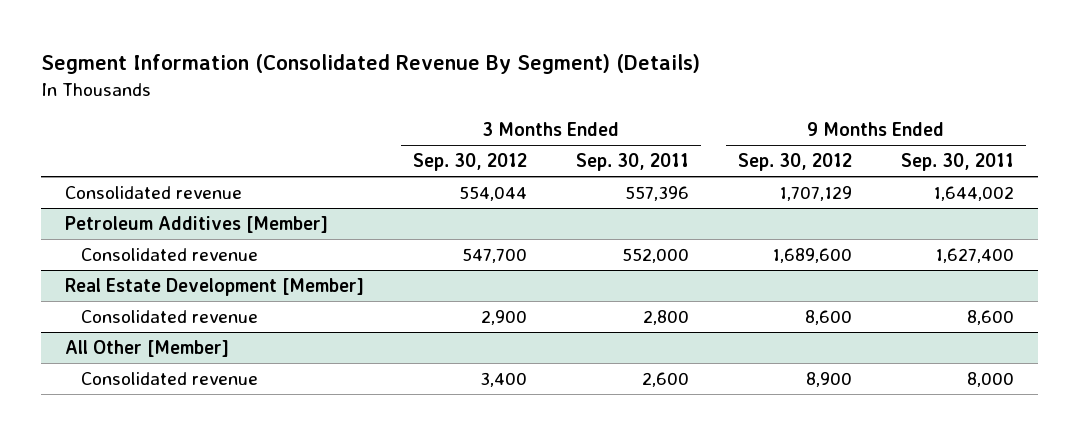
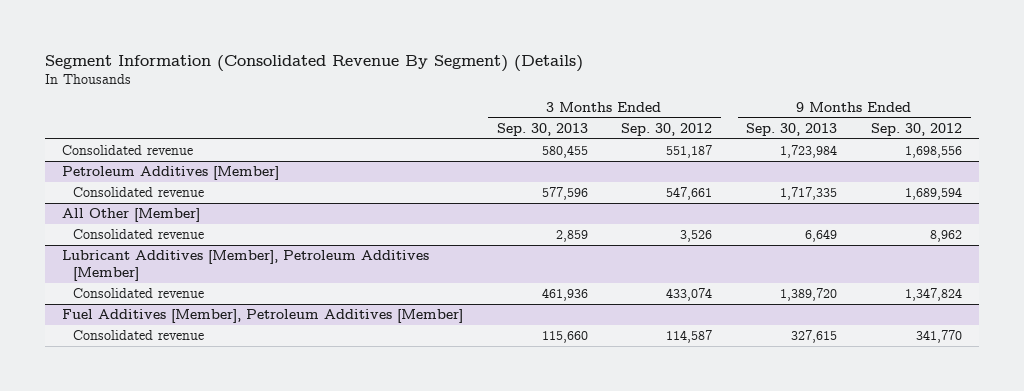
- | 3 Months Ended Sep. 30, 2012 | 3 Months Ended Sep. 30, 2011 | 9 Months Ended Sep. 30, 2012 | 9 Months Ended Sep. 30, 2011
+ | 3 Months Ended Sep. 30, 2013 | 3 Months Ended Sep. 30, 2012 | 9 Months Ended Sep. 30, 2013 | 9 Months Ended Sep. 30, 2012
- Consolidated revenue | 554,044 | 557,396 | 1,707,129 | 1,644,002
+ Consolidated revenue | 580,455 | 551,187 | 1,723,984 | 1,698,556
@ Petroleum Additives [Member]
- Consolidated revenue | 547,700 | 552,000 | 1,689,600 | 1,627,400
- Real Estate Development [Member]
- Consolidated revenue | 2,900 | 2,800 | 8,600 | 8,600
@ Petroleum Additives [Member]
+ Consolidated revenue | 577,596 | 547,661 | 1,717,335 | 1,689,594
@ All Other [Member]
- Consolidated revenue | 3,400 | 2,600 | 8,900 | 8,000
+ Consolidated revenue | 2,859 | 3,526 | 6,649 | 8,962
+ Lubricant Additives [Member], Petroleum Additives [Member]
+ Consolidated revenue | 461,936 | 433,074 | 1,389,720 | 1,347,824
+ Fuel Additives [Member], Petroleum Additives [Member]
+ Consolidated revenue | 115,660 | 114,587 | 327,615 | 341,770

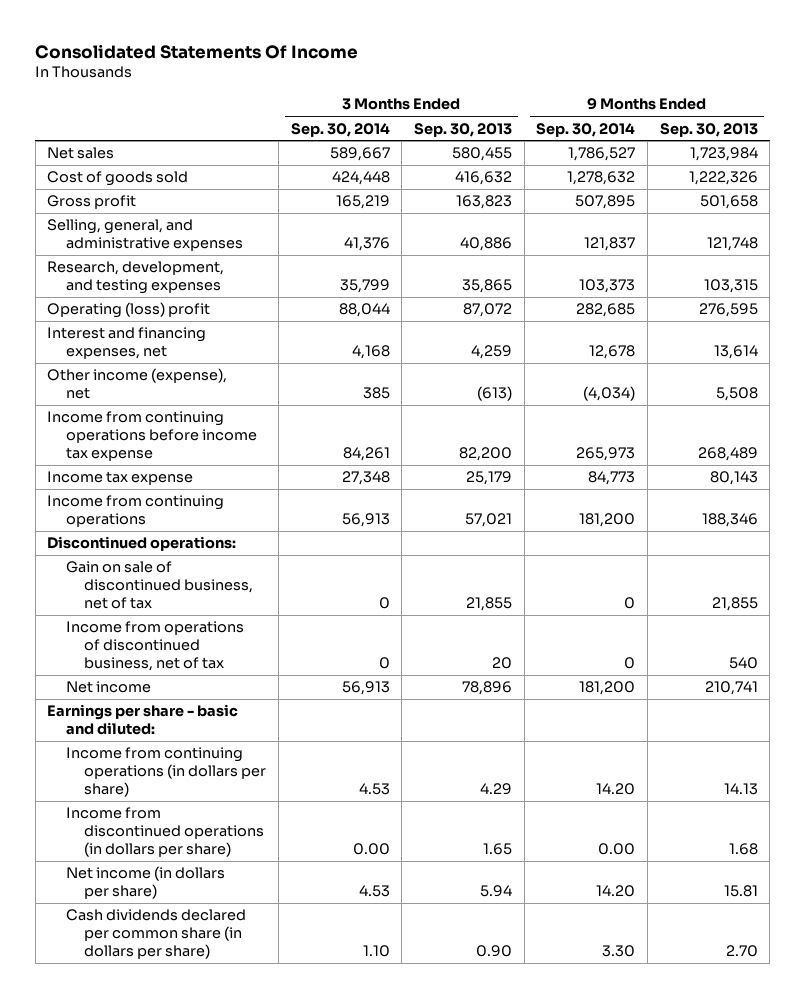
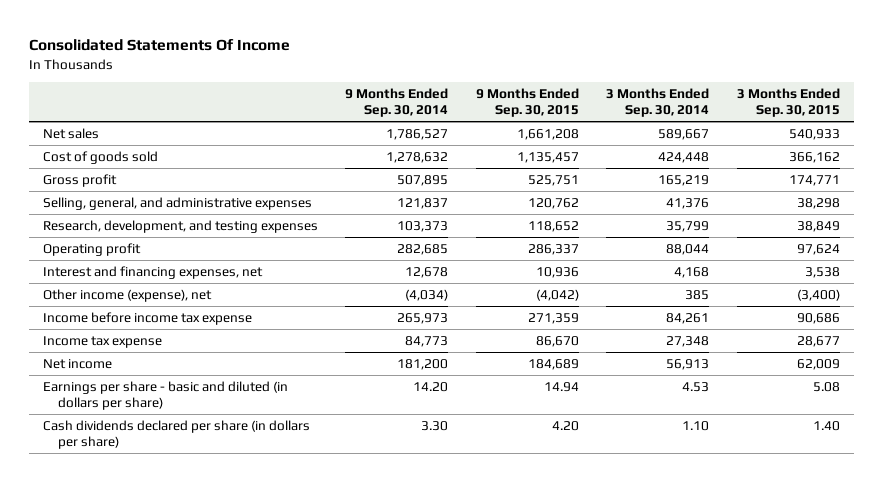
- | 3 Months Ended Sep. 30, 2014 | 3 Months Ended Sep. 30, 2013 | 9 Months Ended Sep. 30, 2014 | 9 Months Ended Sep. 30, 2013
+ | 9 Months Ended Sep. 30, 2014 | 9 Months Ended Sep. 30, 2015 | 3 Months Ended Sep. 30, 2014 | 3 Months Ended Sep. 30, 2015
- Operating (loss) profit | 88,044 | 87,072 | 282,685 | 276,595
+ Operating profit | 282,685 | 286,337 | 88,044 | 97,624
- Income from continuing operations before income tax expense | 84,261 | 82,200 | 265,973 | 268,489
+ Income before income tax expense | 265,973 | 271,359 | 84,261 | 90,686
- Income from continuing operations | 56,913 | 57,021 | 181,200 | 188,346
- Discontinued operations:
- Gain on sale of discontinued business, net of tax | 0 | 21,855 | 0 | 21,855
- Income from operations of discontinued business, net of tax | 0 | 20 | 0 | 540
- Earnings per share - basic and diluted:
- Income from continuing operations (in dollars per share) | 4.53 | 4.29 | 14.20 | 14.13
- Income from discontinued operations (in dollars per share) | 0.00 | 1.65 | 0.00 | 1.68
- Net income (in dollars per share) | 4.53 | 5.94 | 14.20 | 15.81
- Cash dividends declared per common share (in dollars per share) | 1.10 | 0.90 | 3.30 | 2.70
+ Earnings per share - basic and diluted (in dollars per share) | 14.20 | 14.94 | 4.53 | 5.08
+ Cash dividends declared per share (in dollars per share) | 3.30 | 4.20 | 1.10 | 1.40

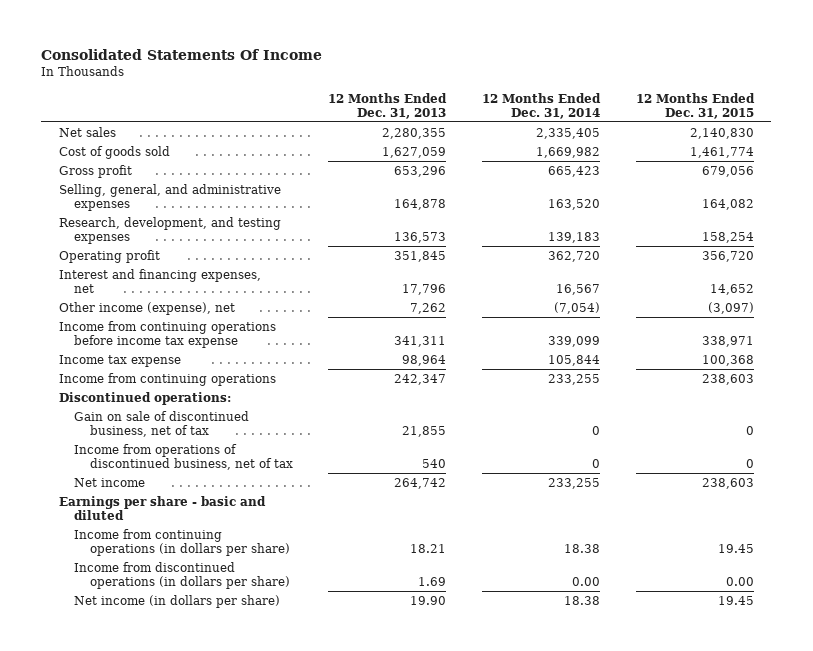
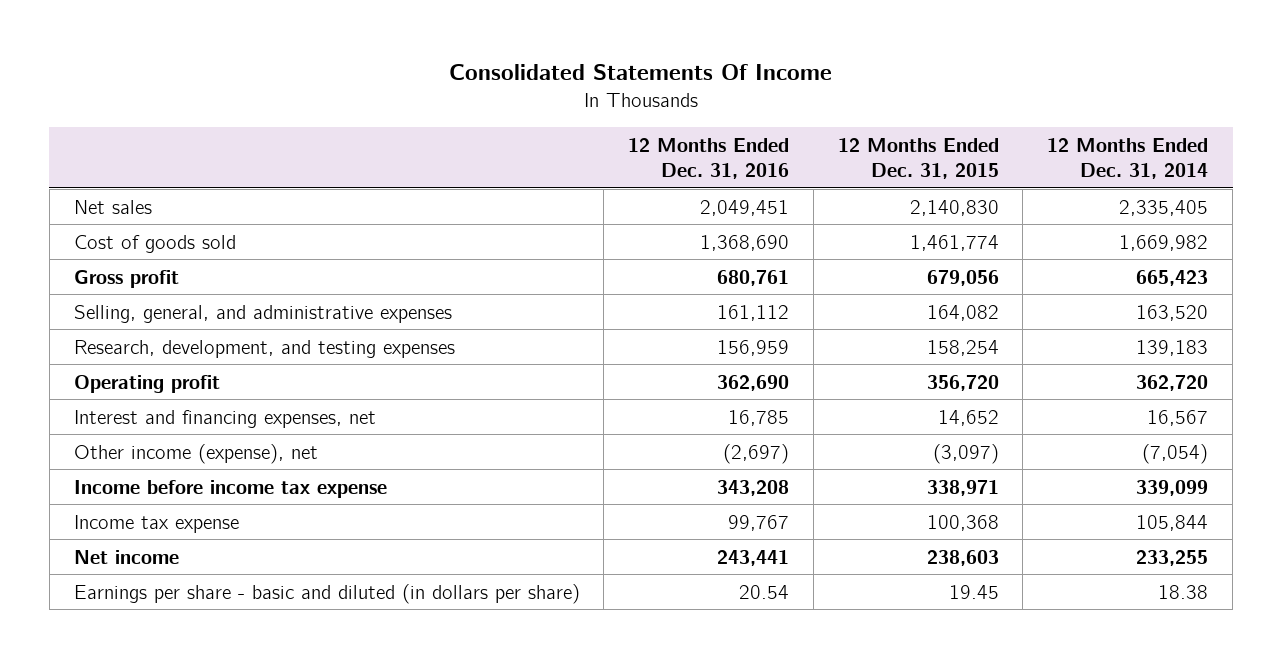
- | 12 Months Ended Dec. 31, 2013 | 12 Months Ended Dec. 31, 2014 | 12 Months Ended Dec. 31, 2015
+ | 12 Months Ended Dec. 31, 2016 | 12 Months Ended Dec. 31, 2015 | 12 Months Ended Dec. 31, 2014
- Income from continuing operations before income tax expense | 341,311 | 339,099 | 338,971
+ Income before income tax expense | 343,208 | 338,971 | 339,099
- Income from continuing operations | 242,347 | 233,255 | 238,603
- Discontinued operations:
- Gain on sale of discontinued business, net of tax | 21,855 | 0 | 0
- Income from operations of discontinued business, net of tax | 540 | 0 | 0
- Earnings per share - basic and diluted
- Income from continuing operations (in dollars per share) | 18.21 | 18.38 | 19.45
- Income from discontinued operations (in dollars per share) | 1.69 | 0.00 | 0.00
- Net income (in dollars per share) | 19.90 | 18.38 | 19.45
+ Earnings per share - basic and diluted (in dollars per share) | 20.54 | 19.45 | 18.38

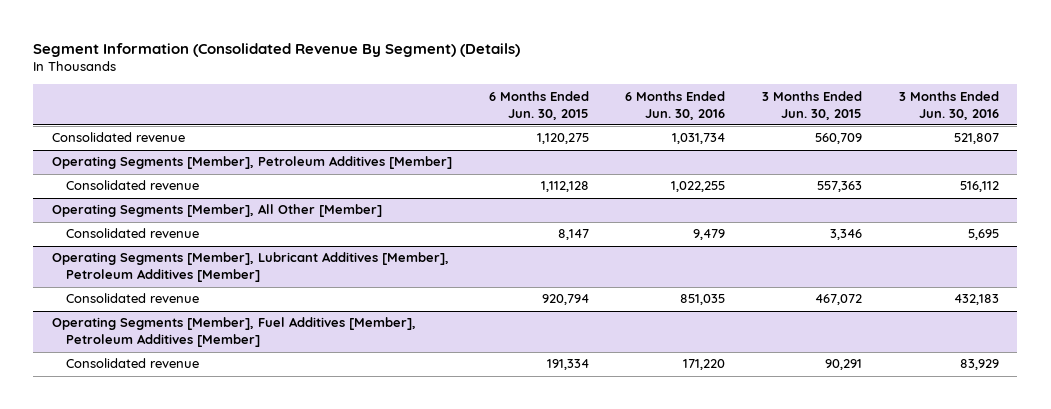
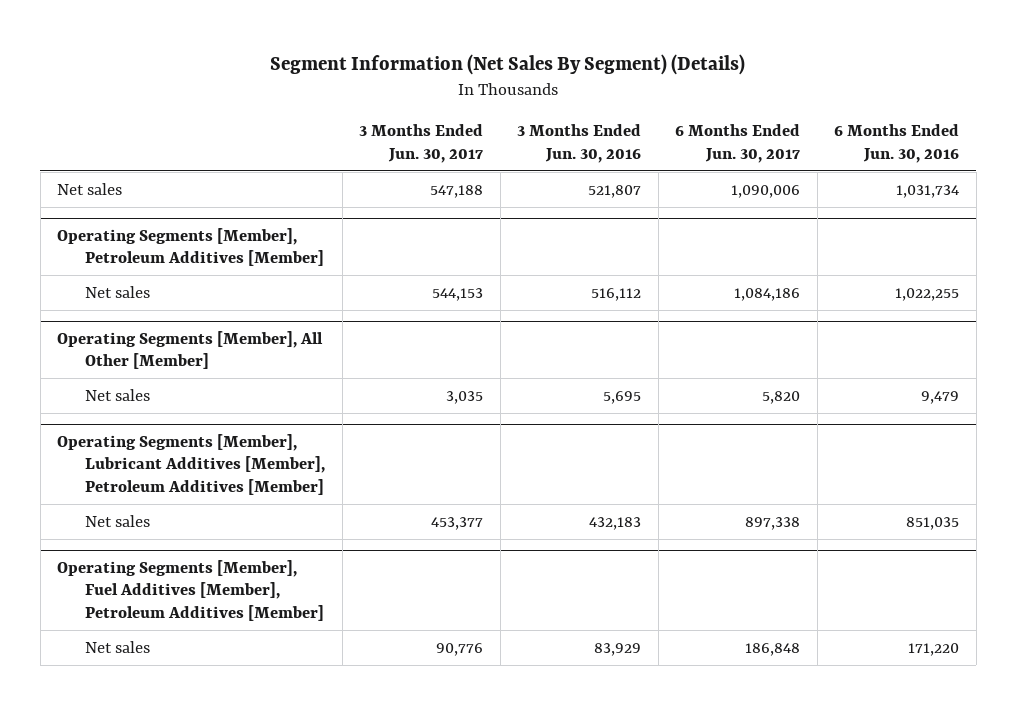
- Segment Information (Consolidated Revenue By Segment) (Details)
+ Segment Information (Net Sales By Segment) (Details)
- | 6 Months Ended Jun. 30, 2015 | 6 Months Ended Jun. 30, 2016 | 3 Months Ended Jun. 30, 2015 | 3 Months Ended Jun. 30, 2016
+ | 3 Months Ended Jun. 30, 2017 | 3 Months Ended Jun. 30, 2016 | 6 Months Ended Jun. 30, 2017 | 6 Months Ended Jun. 30, 2016
- Consolidated revenue | 1,120,275 | 1,031,734 | 560,709 | 521,807
+ Net sales | 547,188 | 521,807 | 1,090,006 | 1,031,734
@ Operating Segments [Member], Petroleum Additives [Member]
- Consolidated revenue | 1,112,128 | 1,022,255 | 557,363 | 516,112
+ Net sales | 544,153 | 516,112 | 1,084,186 | 1,022,255
@ Operating Segments [Member], All Other [Member]
- Consolidated revenue | 8,147 | 9,479 | 3,346 | 5,695
+ Net sales | 3,035 | 5,695 | 5,820 | 9,479
@ Operating Segments [Member], Lubricant Additives [Member], Petroleum Additives [Member]
- Consolidated revenue | 920,794 | 851,035 | 467,072 | 432,183
+ Net sales | 453,377 | 432,183 | 897,338 | 851,035
@ Operating Segments [Member], Fuel Additives [Member], Petroleum Additives [Member]
- Consolidated revenue | 191,334 | 171,220 | 90,291 | 83,929
+ Net sales | 90,776 | 83,929 | 186,848 | 171,220

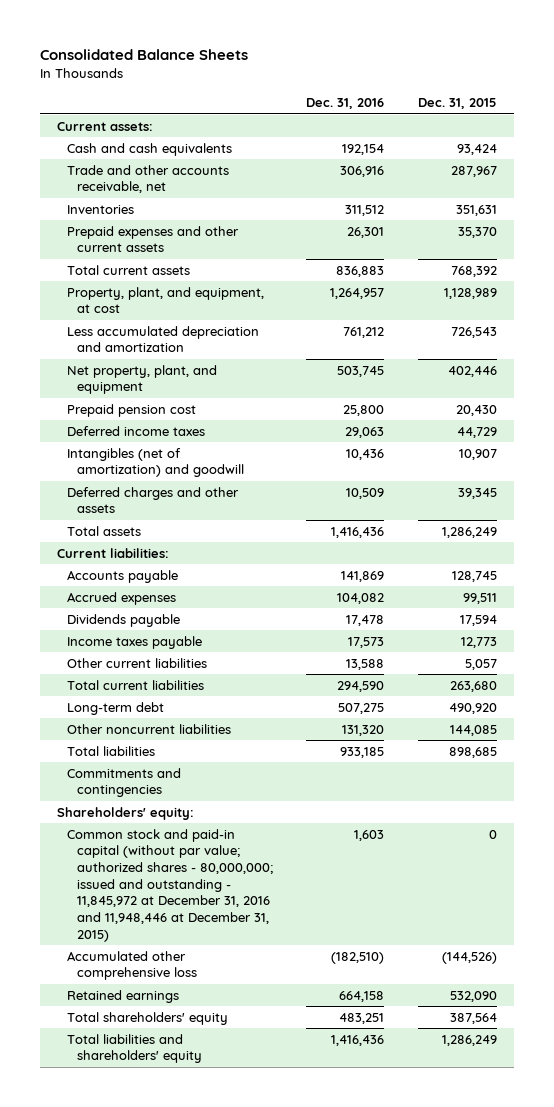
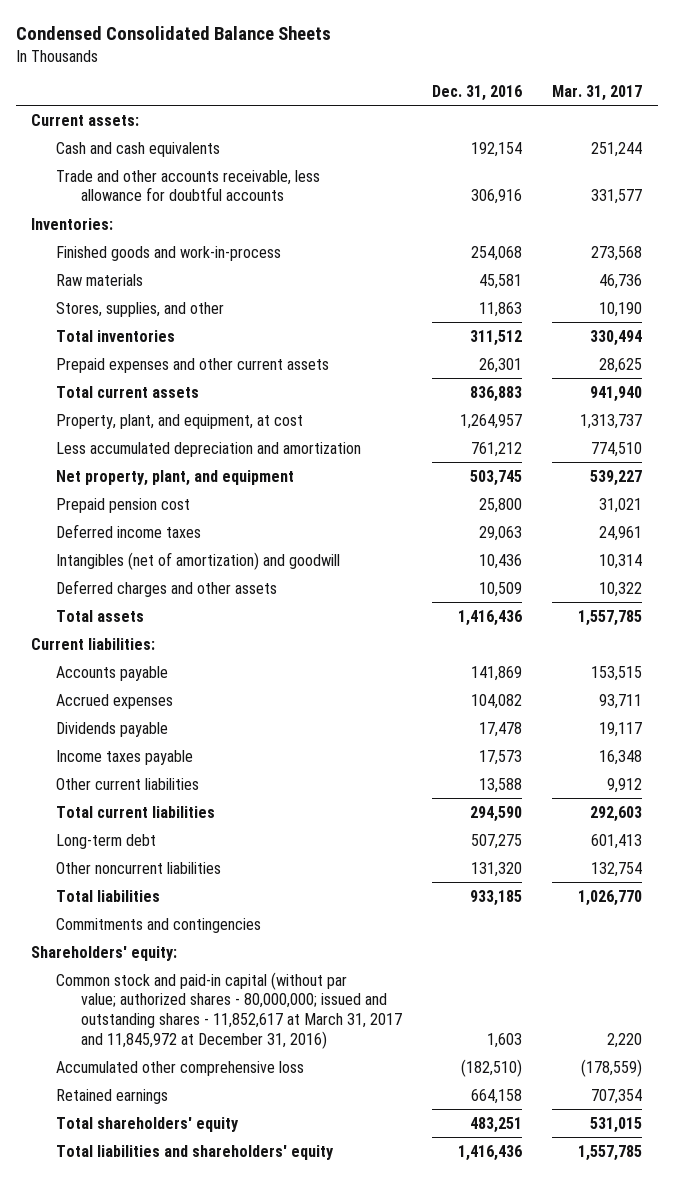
- Consolidated Balance Sheets
+ Condensed Consolidated Balance Sheets
- | Dec. 31, 2016 | Dec. 31, 2015
+ | Dec. 31, 2016 | Mar. 31, 2017
- Trade and other accounts receivable, net | 306,916 | 287,967
- Inventories | 311,512 | 351,631
+ Trade and other accounts receivable, less allowance for doubtful accounts | 306,916 | 331,577
+ Inventories:
+ Finished goods and work-in-process | 254,068 | 273,568
+ Raw materials | 45,581 | 46,736
+ Stores, supplies, and other | 11,863 | 10,190
+ Total inventories | 311,512 | 330,494
- Common stock and paid-in capital (without par value; authorized shares - 80,000,000; issued and outstanding - 11,845,972 at December 31, 2016 and 11,948,446 at December 31, 2015) | 1,603 | 0
+ Common stock and paid-in capital (without par value; authorized shares - 80,000,000; issued and outstanding shares - 11,852,617 at March 31, 2017 and 11,845,972 at December 31, 2016) | 1,603 | 2,220

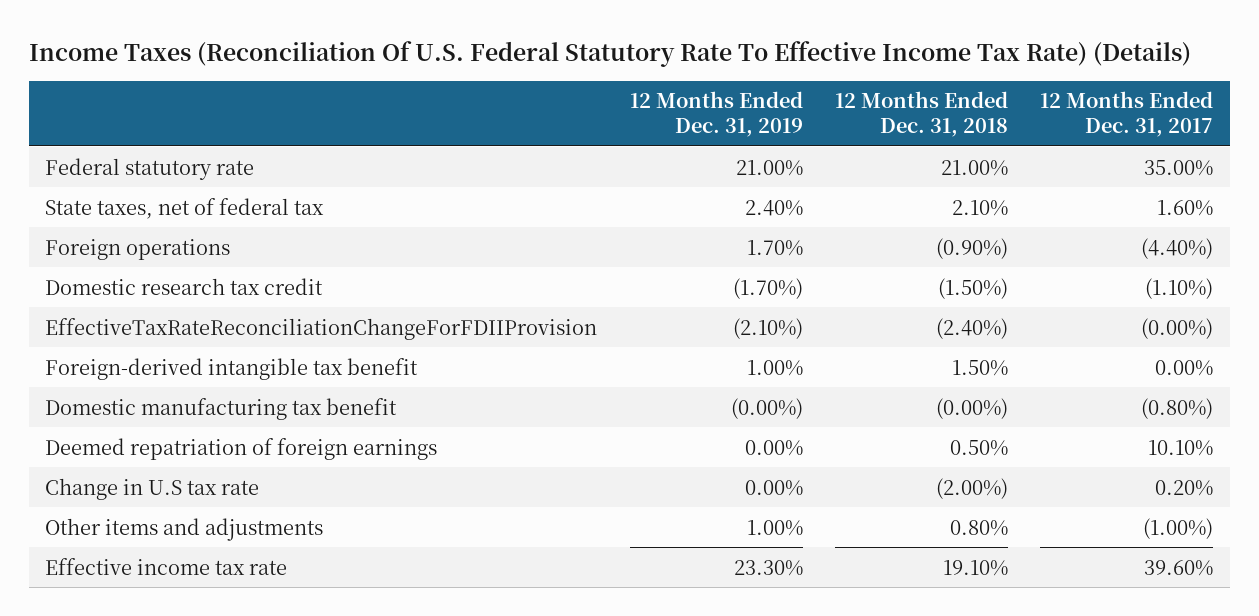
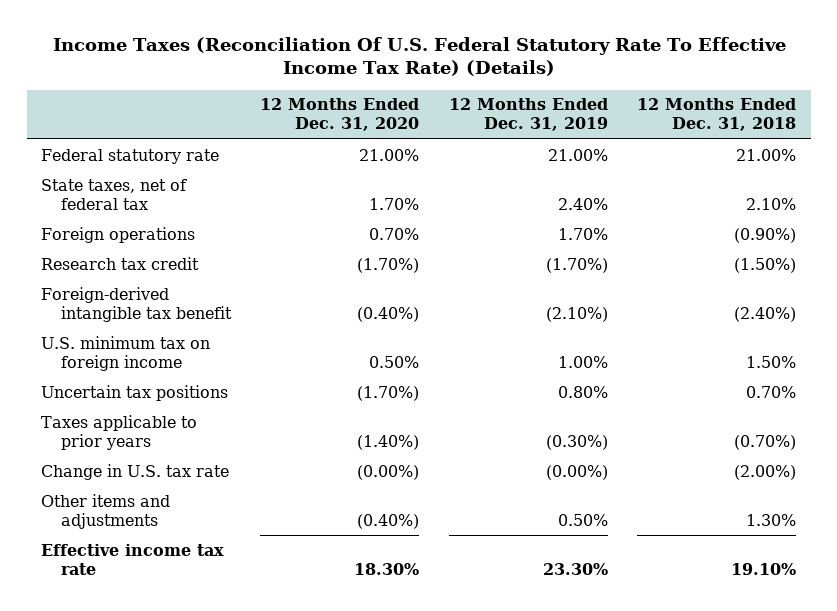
- | 12 Months Ended Dec. 31, 2019 | 12 Months Ended Dec. 31, 2018 | 12 Months Ended Dec. 31, 2017
+ | 12 Months Ended Dec. 31, 2020 | 12 Months Ended Dec. 31, 2019 | 12 Months Ended Dec. 31, 2018
- Domestic research tax credit | (1.70%) | (1.50%) | (1.10%)
- EffectiveTaxRateReconciliationChangeForFDIIProvision | (2.10%) | (2.40%) | (0.00%)
- Foreign-derived intangible tax benefit | 1.00% | 1.50% | 0.00%
- Domestic manufacturing tax benefit | (0.00%) | (0.00%) | (0.80%)
- Deemed repatriation of foreign earnings | 0.00% | 0.50% | 10.10%
- Change in U.S tax rate | 0.00% | (2.00%) | 0.20%
- Other items and adjustments | 1.00% | 0.80% | (1.00%)
+ Research tax credit | (1.70%) | (1.70%) | (1.50%)
+ Foreign-derived intangible tax benefit | (0.40%) | (2.10%) | (2.40%)
+ U.S. minimum tax on foreign income | 0.50% | 1.00% | 1.50%
+ Uncertain tax positions | (1.70%) | 0.80% | 0.70%
+ Taxes applicable to prior years | (1.40%) | (0.30%) | (0.70%)
+ Change in U.S. tax rate | (0.00%) | (0.00%) | (2.00%)
+ Other items and adjustments | (0.40%) | 0.50% | 1.30%

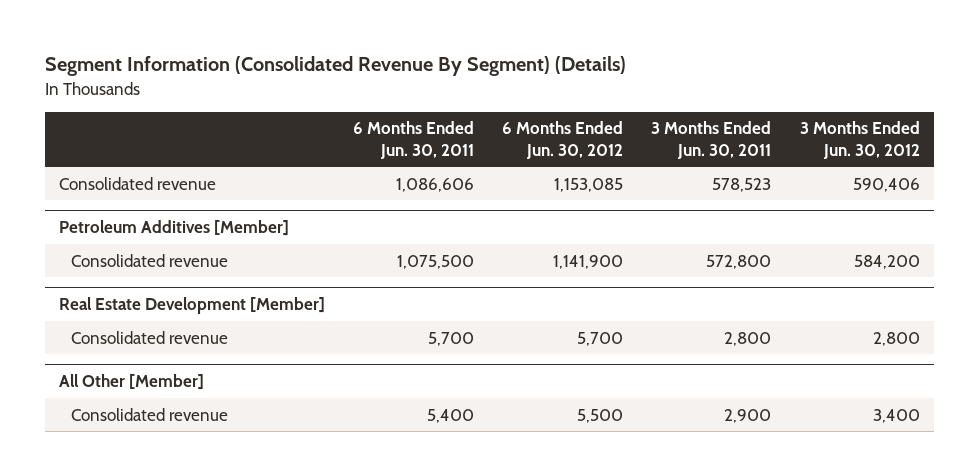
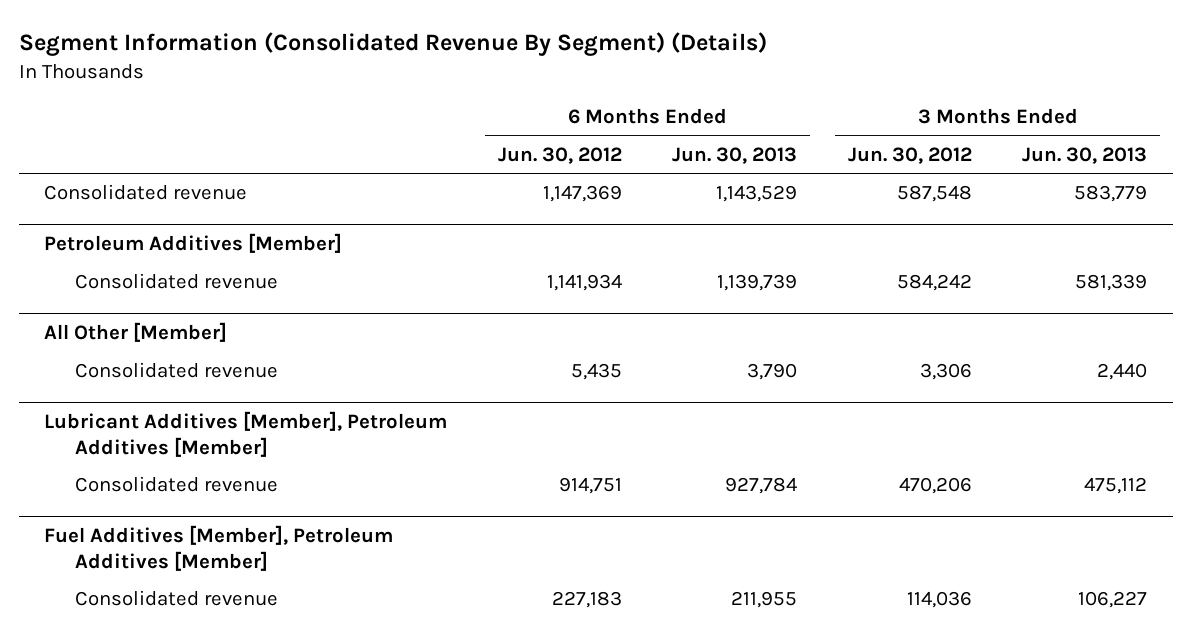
- | 6 Months Ended Jun. 30, 2011 | 6 Months Ended Jun. 30, 2012 | 3 Months Ended Jun. 30, 2011 | 3 Months Ended Jun. 30, 2012
+ | 6 Months Ended Jun. 30, 2012 | 6 Months Ended Jun. 30, 2013 | 3 Months Ended Jun. 30, 2012 | 3 Months Ended Jun. 30, 2013
- Consolidated revenue | 1,086,606 | 1,153,085 | 578,523 | 590,406
+ Consolidated revenue | 1,147,369 | 1,143,529 | 587,548 | 583,779
@ Petroleum Additives [Member]
- Consolidated revenue | 1,075,500 | 1,141,900 | 572,800 | 584,200
- Real Estate Development [Member]
- Consolidated revenue | 5,700 | 5,700 | 2,800 | 2,800
@ Petroleum Additives [Member]
+ Consolidated revenue | 1,141,934 | 1,139,739 | 584,242 | 581,339
@ All Other [Member]
- Consolidated revenue | 5,400 | 5,500 | 2,900 | 3,400
+ Consolidated revenue | 5,435 | 3,790 | 3,306 | 2,440
+ Lubricant Additives [Member], Petroleum Additives [Member]
+ Consolidated revenue | 914,751 | 927,784 | 470,206 | 475,112
+ Fuel Additives [Member], Petroleum Additives [Member]
+ Consolidated revenue | 227,183 | 211,955 | 114,036 | 106,227

